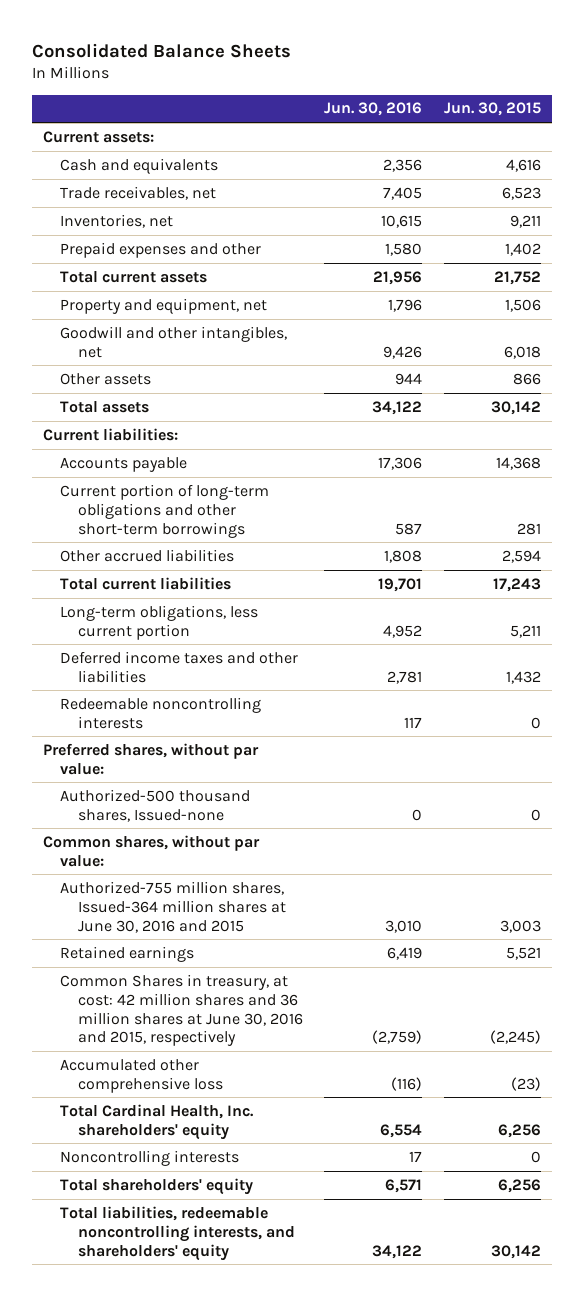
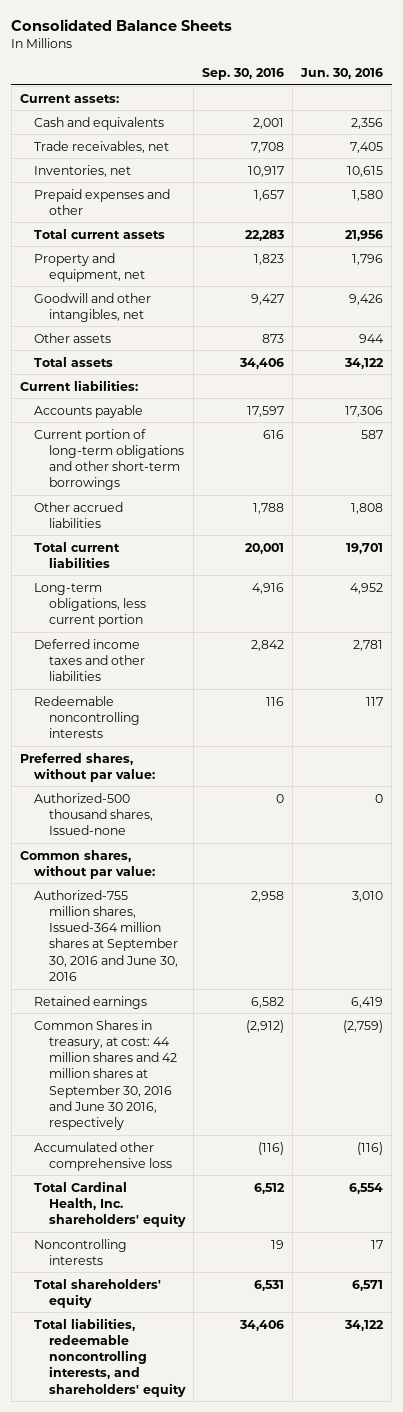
- | Jun. 30, 2016 | Jun. 30, 2015
+ | Sep. 30, 2016 | Jun. 30, 2016
- Authorized-755 million shares, Issued-364 million shares at June 30, 2016 and 2015 | 3,010 | 3,003
+ Authorized-755 million shares, Issued-364 million shares at September 30, 2016 and June 30, 2016 | 2,958 | 3,010
- Common Shares in treasury, at cost: 42 million shares and 36 million shares at June 30, 2016 and 2015, respectively | (2,759) | (2,245)
+ Common Shares in treasury, at cost: 44 million shares and 42 million shares at September 30, 2016 and June 30 2016, respectively | (2,912) | (2,759)

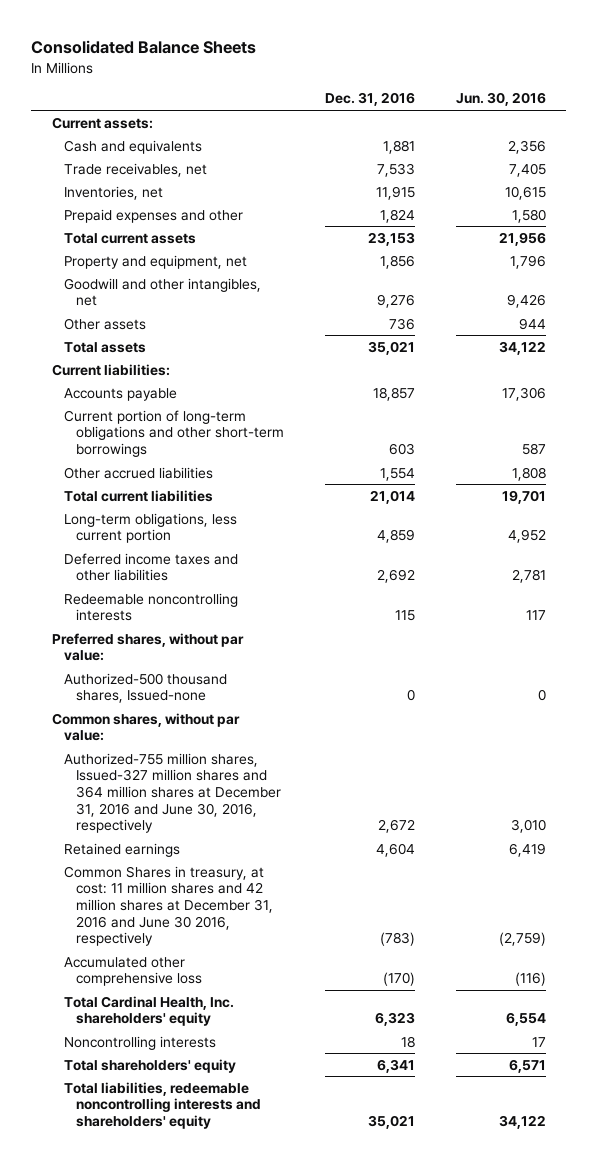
- | Sep. 30, 2016 | Jun. 30, 2016
+ | Dec. 31, 2016 | Jun. 30, 2016
- Authorized-755 million shares, Issued-364 million shares at September 30, 2016 and June 30, 2016 | 2,958 | 3,010
+ Authorized-755 million shares, Issued-327 million shares and 364 million shares at December 31, 2016 and June 30, 2016, respectively | 2,672 | 3,010
- Common Shares in treasury, at cost: 44 million shares and 42 million shares at September 30, 2016 and June 30 2016, respectively | (2,912) | (2,759)
+ Common Shares in treasury, at cost: 11 million shares and 42 million shares at December 31, 2016 and June 30 2016, respectively | (783) | (2,759)
- Total liabilities, redeemable noncontrolling interests, and shareholders' equity | 34,406 | 34,122
+ Total liabilities, redeemable noncontrolling interests and shareholders' equity | 35,021 | 34,122

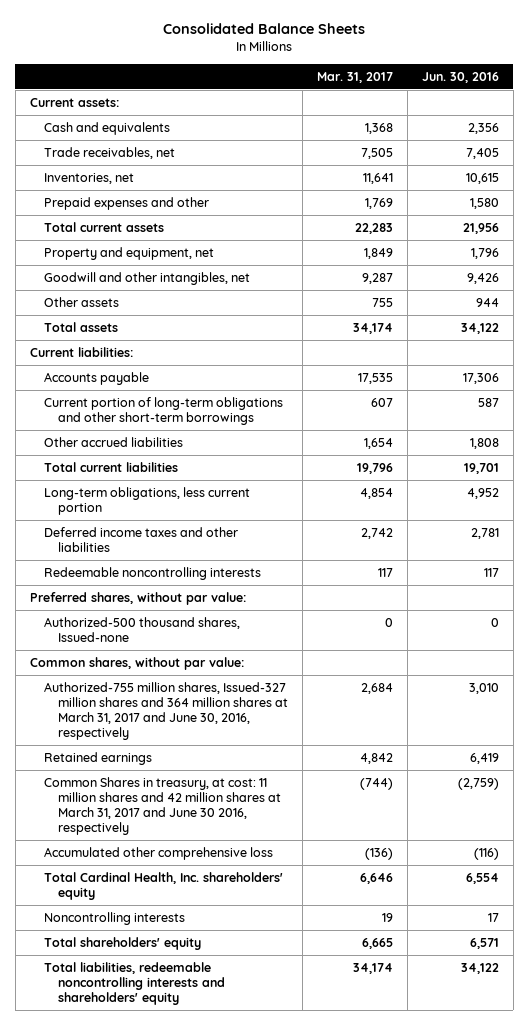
- | Dec. 31, 2016 | Jun. 30, 2016
+ | Mar. 31, 2017 | Jun. 30, 2016
- Authorized-755 million shares, Issued-327 million shares and 364 million shares at December 31, 2016 and June 30, 2016, respectively | 2,672 | 3,010
+ Authorized-755 million shares, Issued-327 million shares and 364 million shares at March 31, 2017 and June 30, 2016, respectively | 2,684 | 3,010
- Common Shares in treasury, at cost: 11 million shares and 42 million shares at December 31, 2016 and June 30 2016, respectively | (783) | (2,759)
+ Common Shares in treasury, at cost: 11 million shares and 42 million shares at March 31, 2017 and June 30 2016, respectively | (744) | (2,759)

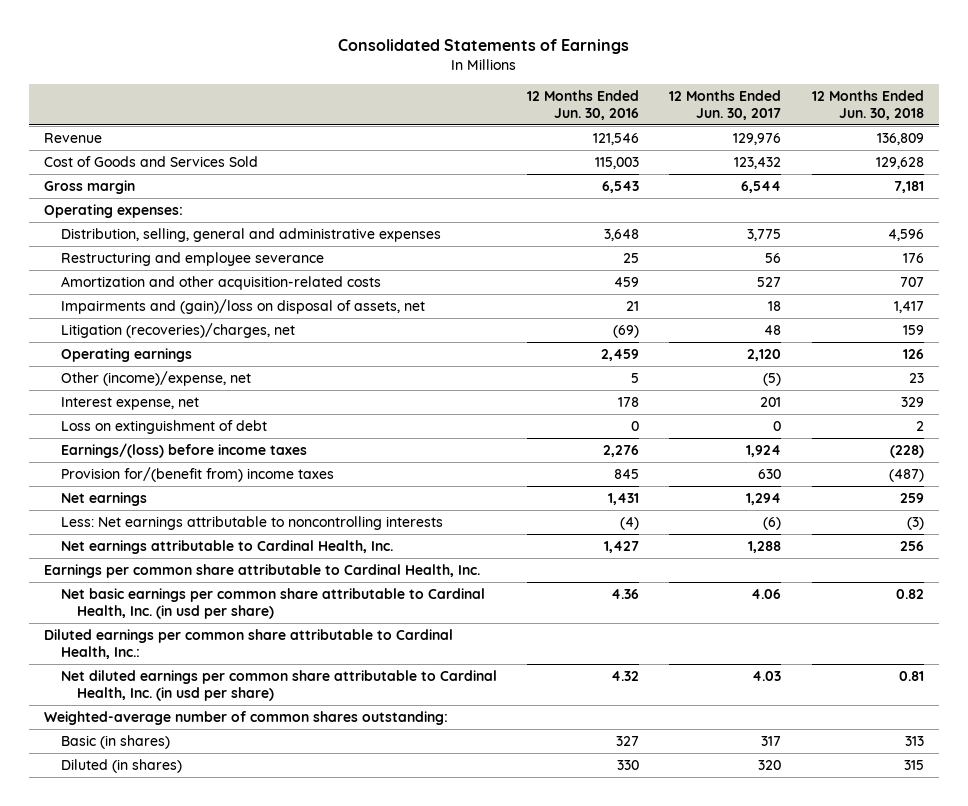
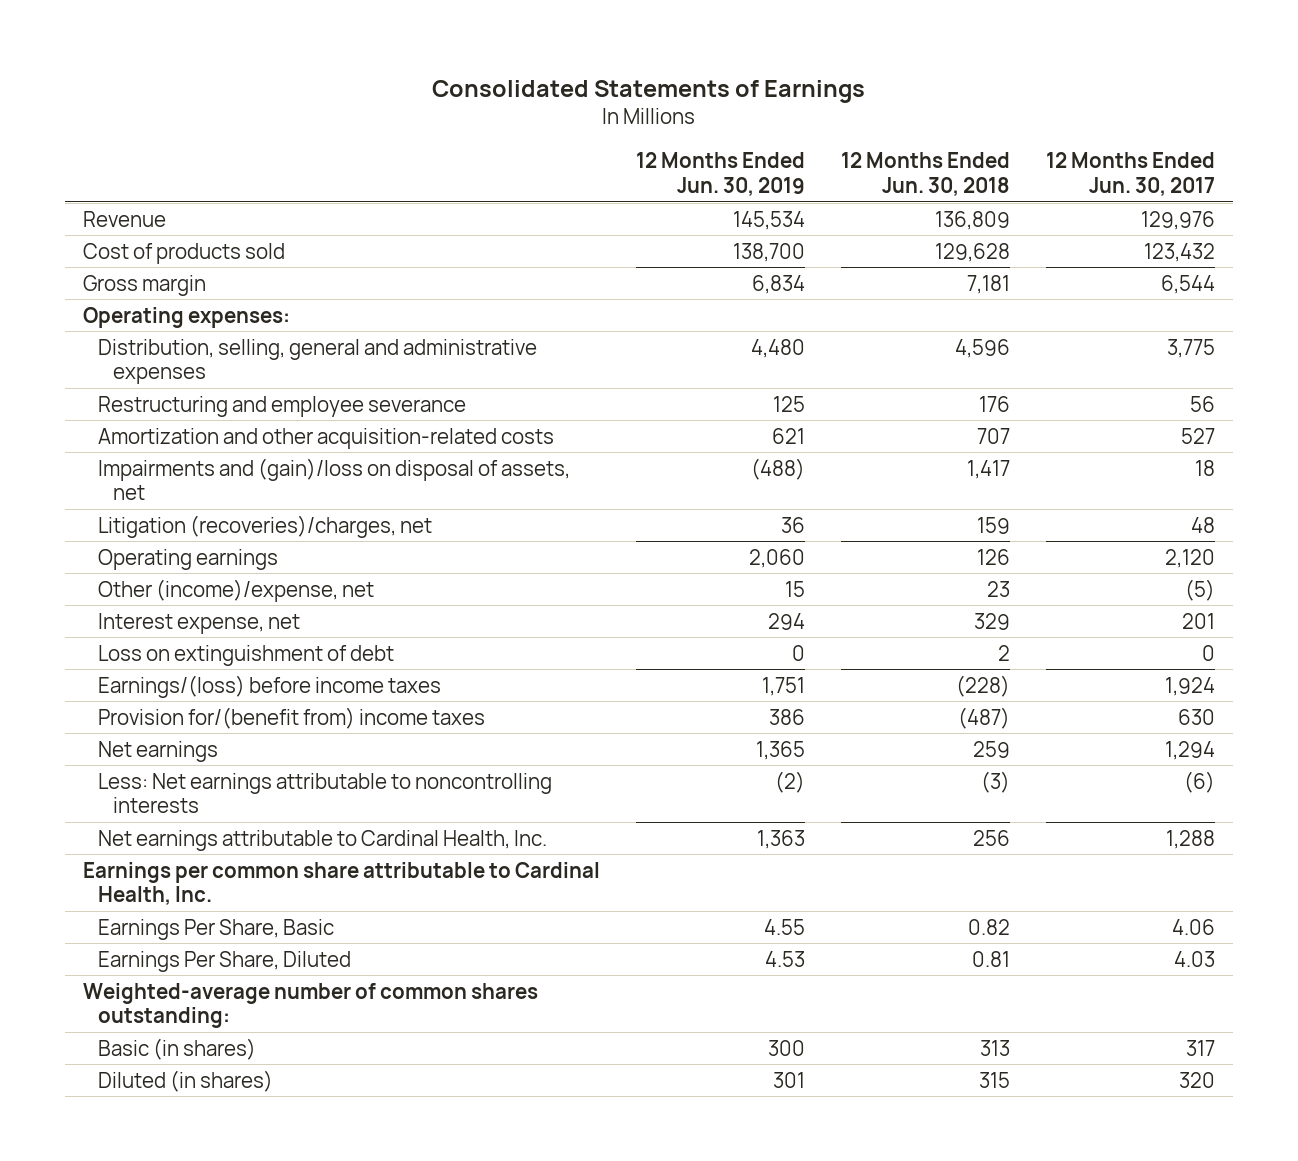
- | 12 Months Ended Jun. 30, 2016 | 12 Months Ended Jun. 30, 2017 | 12 Months Ended Jun. 30, 2018
+ | 12 Months Ended Jun. 30, 2019 | 12 Months Ended Jun. 30, 2018 | 12 Months Ended Jun. 30, 2017
- Cost of Goods and Services Sold | 115,003 | 123,432 | 129,628
+ Cost of products sold | 138,700 | 129,628 | 123,432
- Net basic earnings per common share attributable to Cardinal Health, Inc. (in usd per share) | 4.36 | 4.06 | 0.82
- Diluted earnings per common share attributable to Cardinal Health, Inc.:
- Net diluted earnings per common share attributable to Cardinal Health, Inc. (in usd per share) | 4.32 | 4.03 | 0.81
+ Earnings Per Share, Basic | 4.55 | 0.82 | 4.06
+ Earnings Per Share, Diluted | 4.53 | 0.81 | 4.03

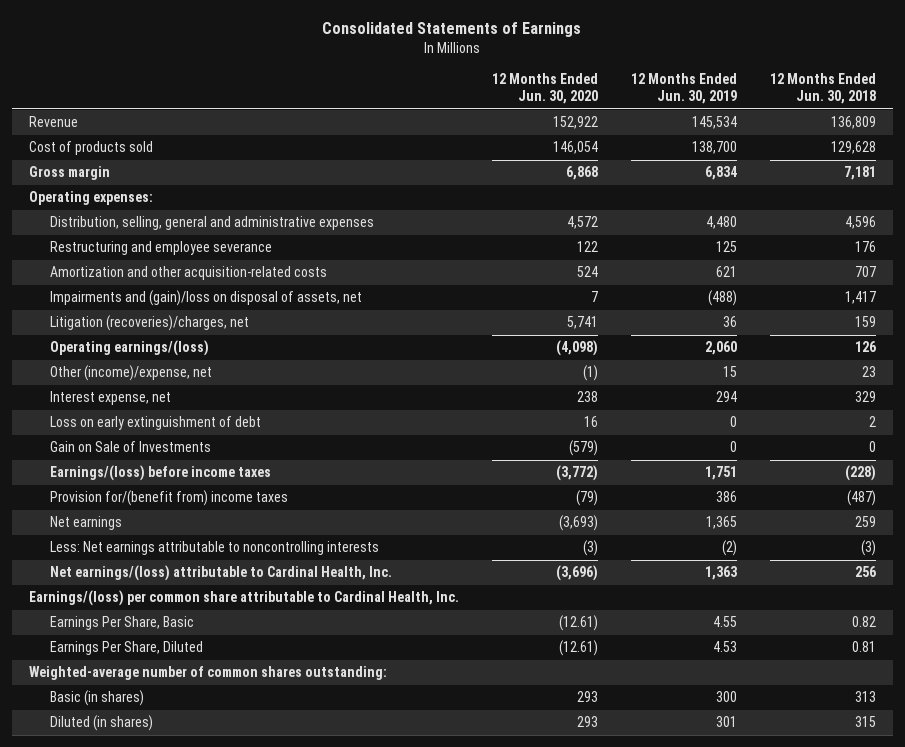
- | 12 Months Ended Jun. 30, 2019 | 12 Months Ended Jun. 30, 2018 | 12 Months Ended Jun. 30, 2017
+ | 12 Months Ended Jun. 30, 2020 | 12 Months Ended Jun. 30, 2019 | 12 Months Ended Jun. 30, 2018
- Operating earnings | 2,060 | 126 | 2,120
+ Operating earnings/(loss) | (4,098) | 2,060 | 126
- Loss on extinguishment of debt | 0 | 2 | 0
+ Loss on early extinguishment of debt | 16 | 0 | 2
+ Gain on Sale of Investments | (579) | 0 | 0
- Net earnings attributable to Cardinal Health, Inc. | 1,363 | 256 | 1,288
- Earnings per common share attributable to Cardinal Health, Inc.
+ Net earnings/(loss) attributable to Cardinal Health, Inc. | (3,696) | 1,363 | 256
+ Earnings/(loss) per common share attributable to Cardinal Health, Inc.

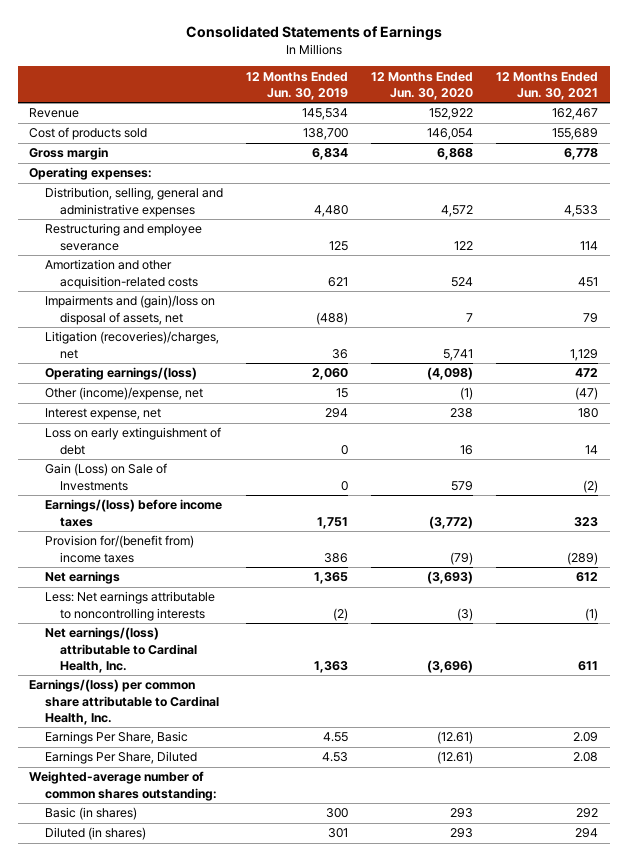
- | 12 Months Ended Jun. 30, 2020 | 12 Months Ended Jun. 30, 2019 | 12 Months Ended Jun. 30, 2018
+ | 12 Months Ended Jun. 30, 2019 | 12 Months Ended Jun. 30, 2020 | 12 Months Ended Jun. 30, 2021
- Gain on Sale of Investments | (579) | 0 | 0
+ Gain (Loss) on Sale of Investments | 0 | 579 | (2)

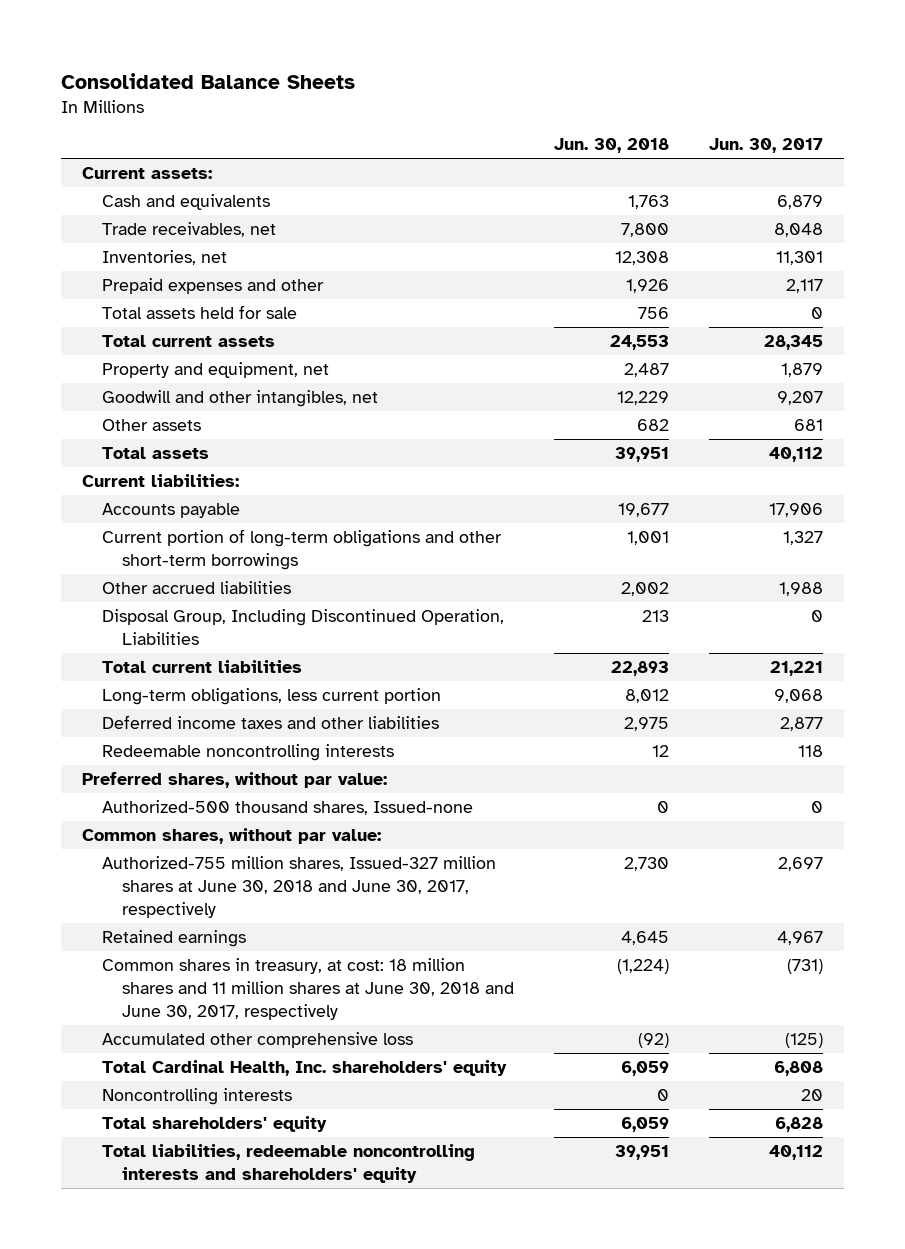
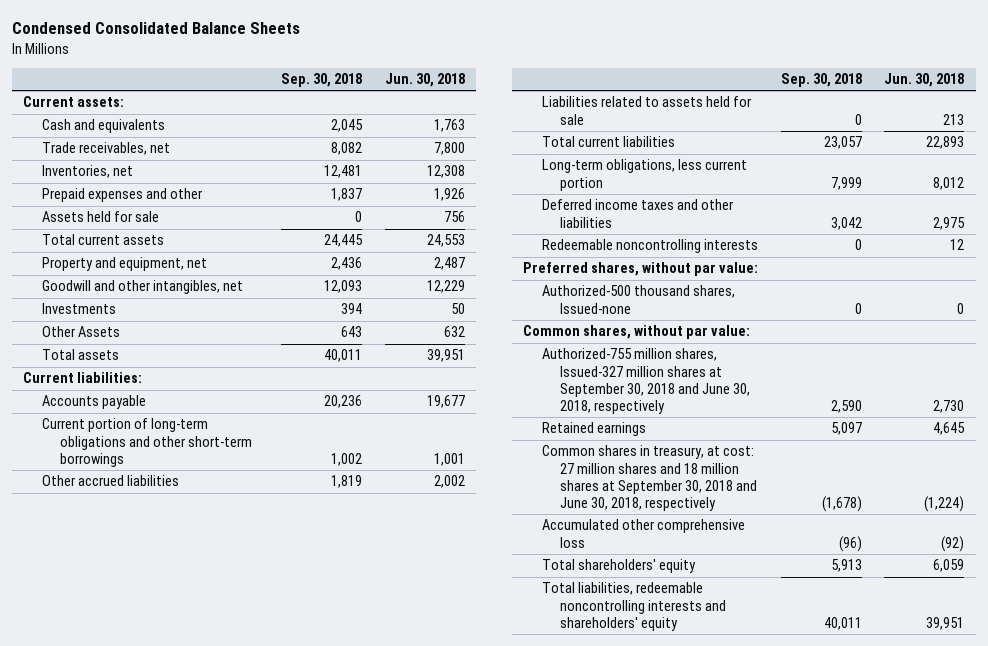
- Consolidated Balance Sheets
+ Condensed Consolidated Balance Sheets
- | Jun. 30, 2018 | Jun. 30, 2017
+ | Sep. 30, 2018 | Jun. 30, 2018
- Total assets held for sale | 756 | 0
+ Assets held for sale | 0 | 756
- Other assets | 682 | 681
+ Investments | 394 | 50
+ Other Assets | 643 | 632
- Disposal Group, Including Discontinued Operation, Liabilities | 213 | 0
+ Liabilities related to assets held for sale | 0 | 213
- Authorized-755 million shares, Issued-327 million shares at June 30, 2018 and June 30, 2017, respectively | 2,730 | 2,697
+ Authorized-755 million shares, Issued-327 million shares at September 30, 2018 and June 30, 2018, respectively | 2,590 | 2,730
- Common shares in treasury, at cost: 18 million shares and 11 million shares at June 30, 2018 and June 30, 2017, respectively | (1,224) | (731)
+ Common shares in treasury, at cost: 27 million shares and 18 million shares at September 30, 2018 and June 30, 2018, respectively | (1,678) | (1,224)
- Total Cardinal Health, Inc. shareholders' equity | 6,059 | 6,808
- Noncontrolling interests | 0 | 20

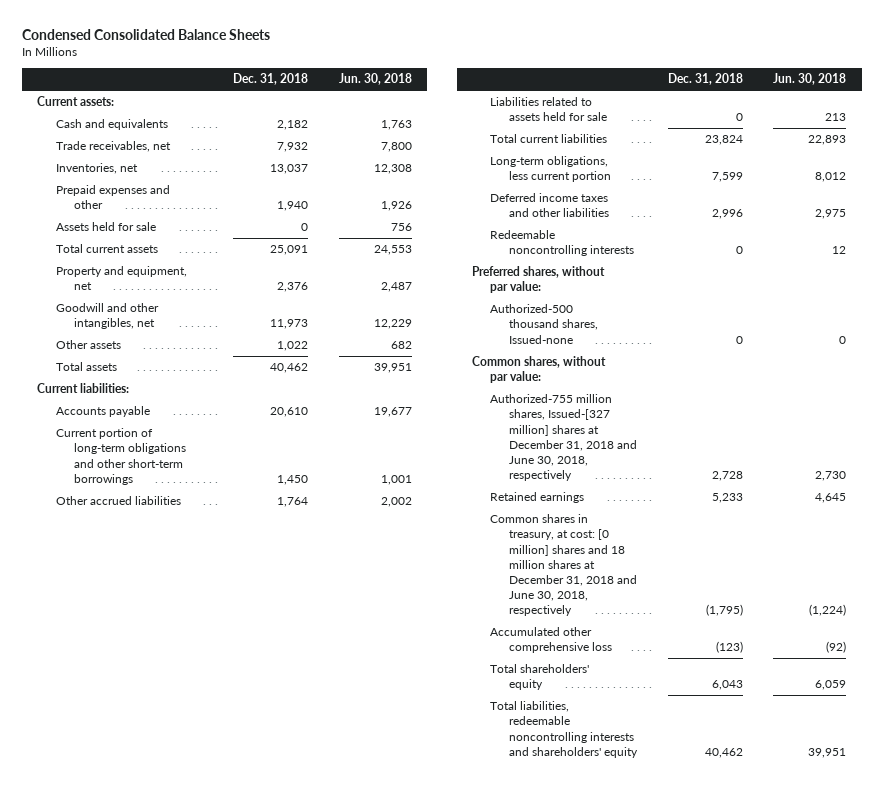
- | Sep. 30, 2018 | Jun. 30, 2018
+ | Dec. 31, 2018 | Jun. 30, 2018
- Investments | 394 | 50
- Other Assets | 643 | 632
+ Other assets | 1,022 | 682
- Authorized-755 million shares, Issued-327 million shares at September 30, 2018 and June 30, 2018, respectively | 2,590 | 2,730
+ Authorized-755 million shares, Issued-[327 million] shares at December 31, 2018 and June 30, 2018, respectively | 2,728 | 2,730
- Common shares in treasury, at cost: 27 million shares and 18 million shares at September 30, 2018 and June 30, 2018, respectively | (1,678) | (1,224)
+ Common shares in treasury, at cost: [0 million] shares and 18 million shares at December 31, 2018 and June 30, 2018, respectively | (1,795) | (1,224)

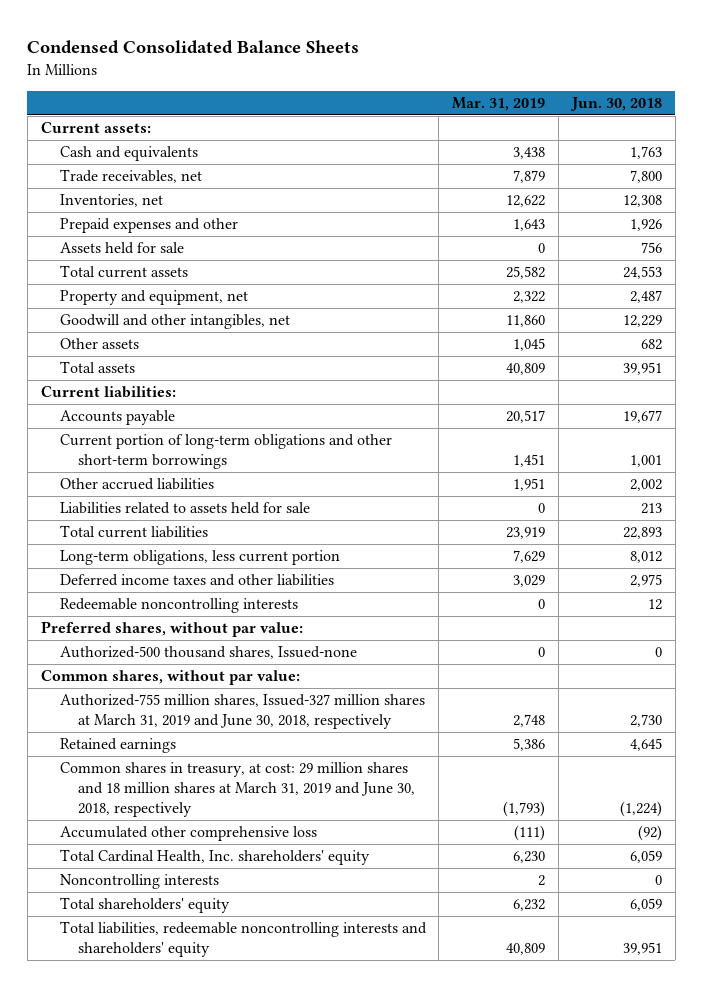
- | Dec. 31, 2018 | Jun. 30, 2018
+ | Mar. 31, 2019 | Jun. 30, 2018
- Authorized-755 million shares, Issued-[327 million] shares at December 31, 2018 and June 30, 2018, respectively | 2,728 | 2,730
+ Authorized-755 million shares, Issued-327 million shares at March 31, 2019 and June 30, 2018, respectively | 2,748 | 2,730
- Common shares in treasury, at cost: [0 million] shares and 18 million shares at December 31, 2018 and June 30, 2018, respectively | (1,795) | (1,224)
+ Common shares in treasury, at cost: 29 million shares and 18 million shares at March 31, 2019 and June 30, 2018, respectively | (1,793) | (1,224)
+ Total Cardinal Health, Inc. shareholders' equity | 6,230 | 6,059
+ Noncontrolling interests | 2 | 0

